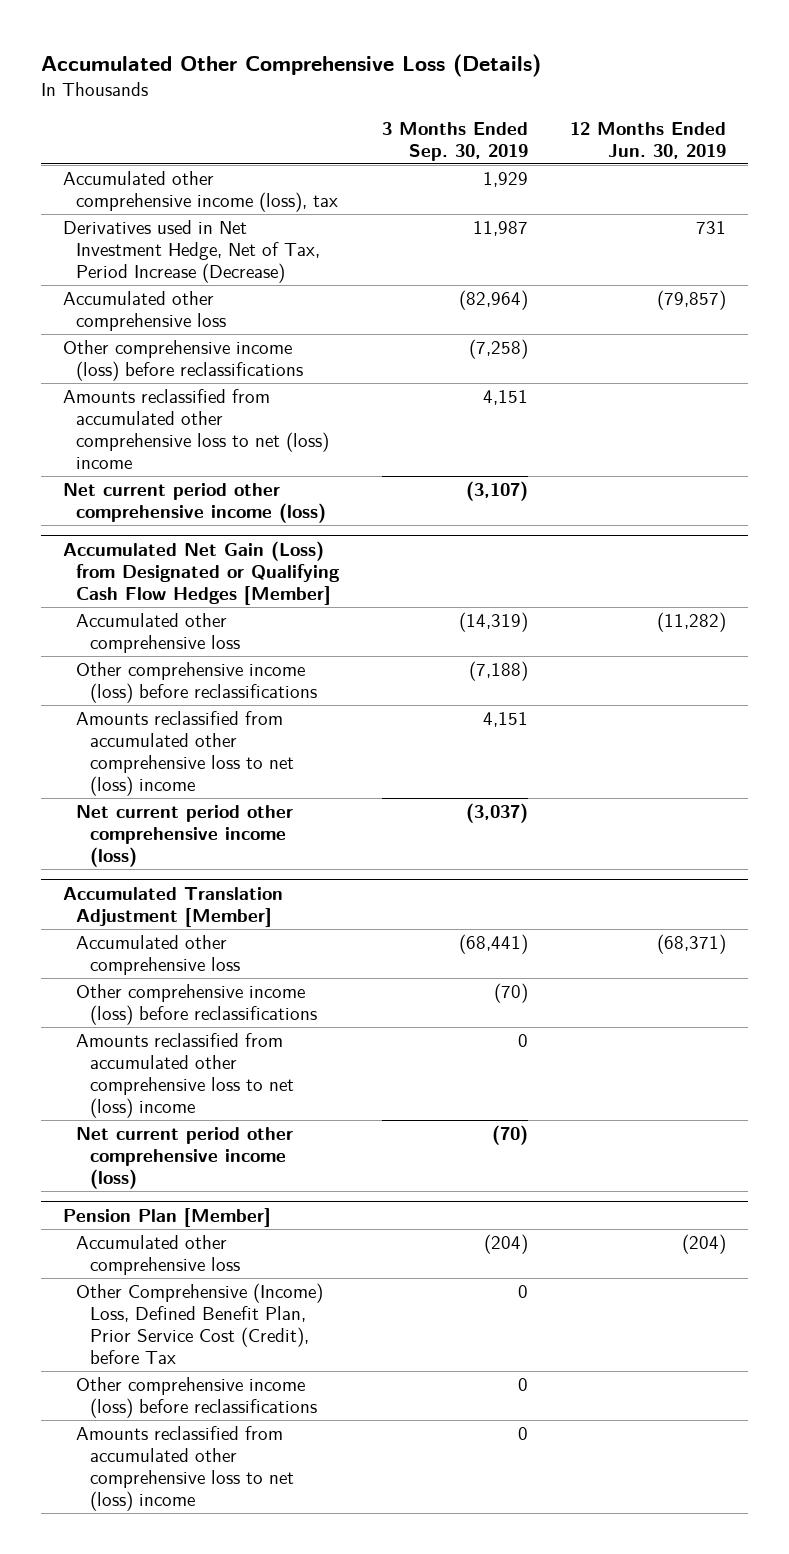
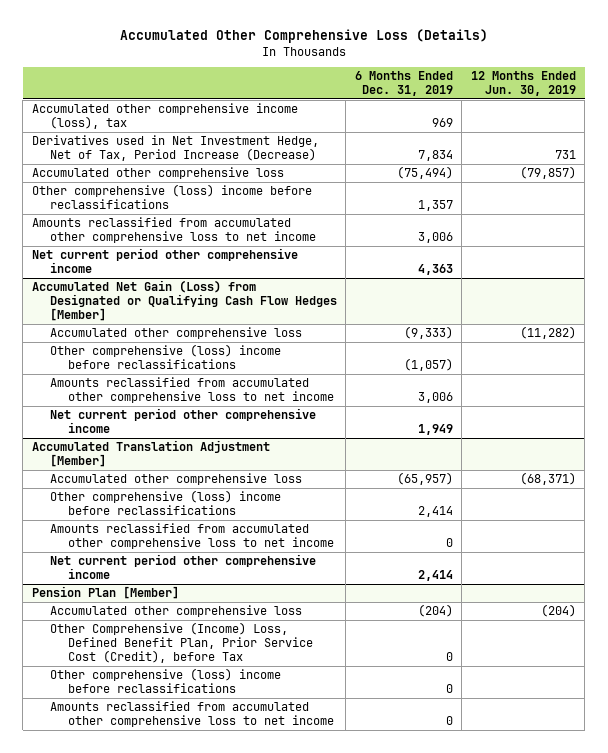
- | 3 Months Ended Sep. 30, 2019 | 12 Months Ended Jun. 30, 2019
+ | 6 Months Ended Dec. 31, 2019 | 12 Months Ended Jun. 30, 2019
- Other comprehensive income (loss) before reclassifications | (7,258) |
- Amounts reclassified from accumulated other comprehensive loss to net (loss) income | 4,151 |
- Net current period other comprehensive income (loss) | (3,107) |
+ Other comprehensive (loss) income before reclassifications | 1,357 |
+ Amounts reclassified from accumulated other comprehensive loss to net income | 3,006 |
+ Net current period other comprehensive income | 4,363 |
@ Accumulated Net Gain (Loss) from Designated or Qualifying Cash Flow Hedges [Member]
- Other comprehensive income (loss) before reclassifications | (7,188) |
- Amounts reclassified from accumulated other comprehensive loss to net (loss) income | 4,151 |
- Net current period other comprehensive income (loss) | (3,037) |
+ Other comprehensive (loss) income before reclassifications | (1,057) |
+ Amounts reclassified from accumulated other comprehensive loss to net income | 3,006 |
+ Net current period other comprehensive income | 1,949 |
@ Accumulated Translation Adjustment [Member]
- Other comprehensive income (loss) before reclassifications | (70) |
- Amounts reclassified from accumulated other comprehensive loss to net (loss) income | 0 |
- Net current period other comprehensive income (loss) | (70) |
+ Other comprehensive (loss) income before reclassifications | 2,414 |
+ Amounts reclassified from accumulated other comprehensive loss to net income | 0 |
+ Net current period other comprehensive income | 2,414 |
@ Pension Plan [Member]
- Other comprehensive income (loss) before reclassifications | 0 |
- Amounts reclassified from accumulated other comprehensive loss to net (loss) income | 0 |
+ Other comprehensive (loss) income before reclassifications | 0 |
+ Amounts reclassified from accumulated other comprehensive loss to net income | 0 |

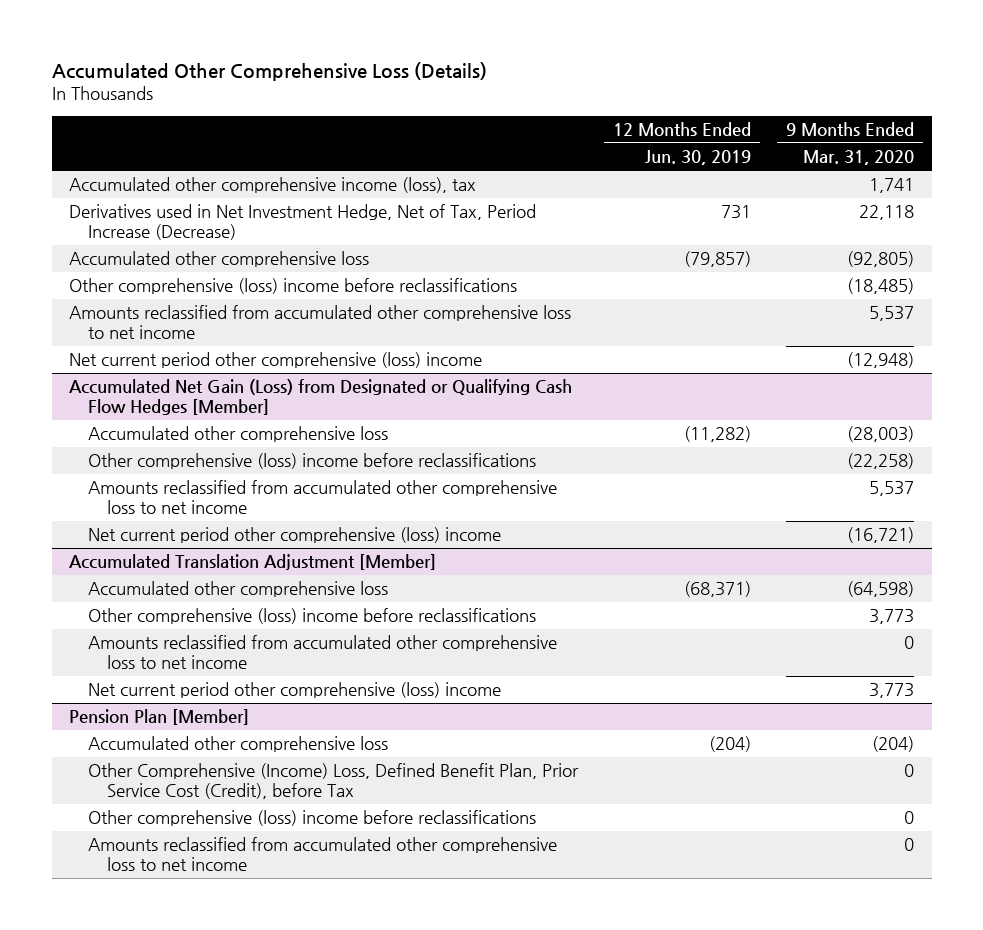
- | 6 Months Ended Dec. 31, 2019 | 12 Months Ended Jun. 30, 2019
+ | 12 Months Ended Jun. 30, 2019 | 9 Months Ended Mar. 31, 2020
- Net current period other comprehensive income | 4,363 |
+ Net current period other comprehensive (loss) income | | (12,948)
@ Accumulated Net Gain (Loss) from Designated or Qualifying Cash Flow Hedges [Member]
- Net current period other comprehensive income | 1,949 |
+ Net current period other comprehensive (loss) income | | (16,721)
@ Accumulated Translation Adjustment [Member]
- Net current period other comprehensive income | 2,414 |
+ Net current period other comprehensive (loss) income | | 3,773

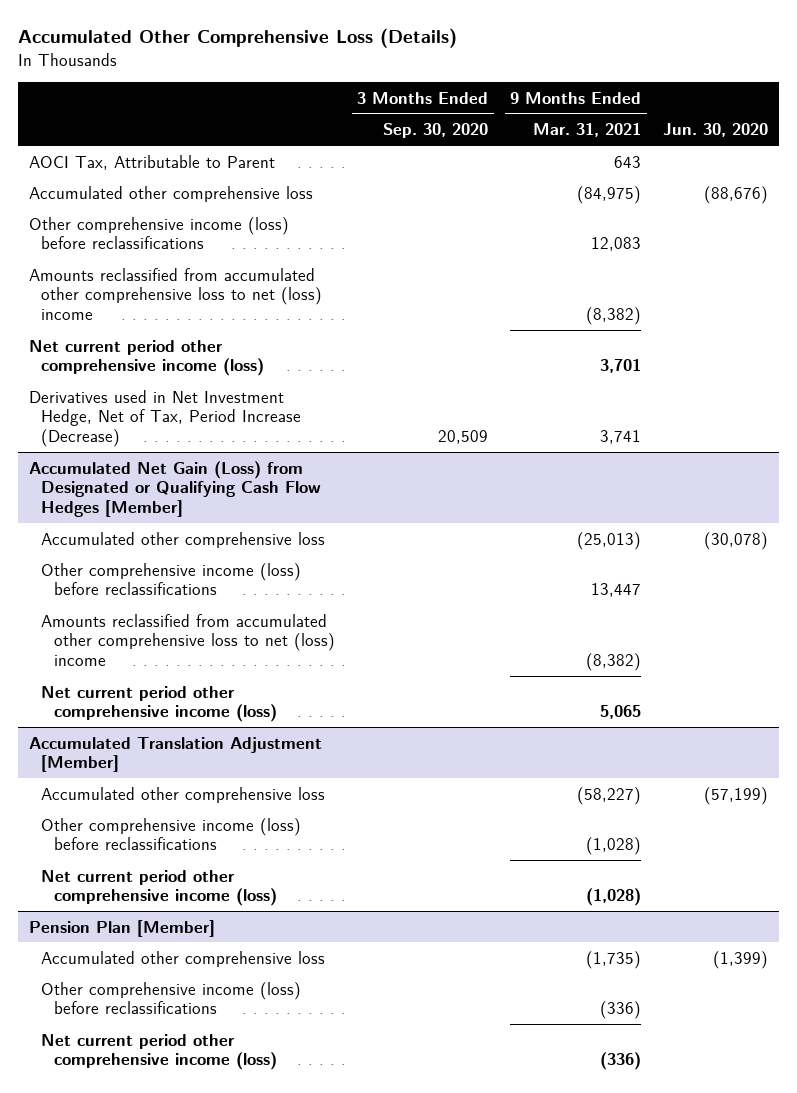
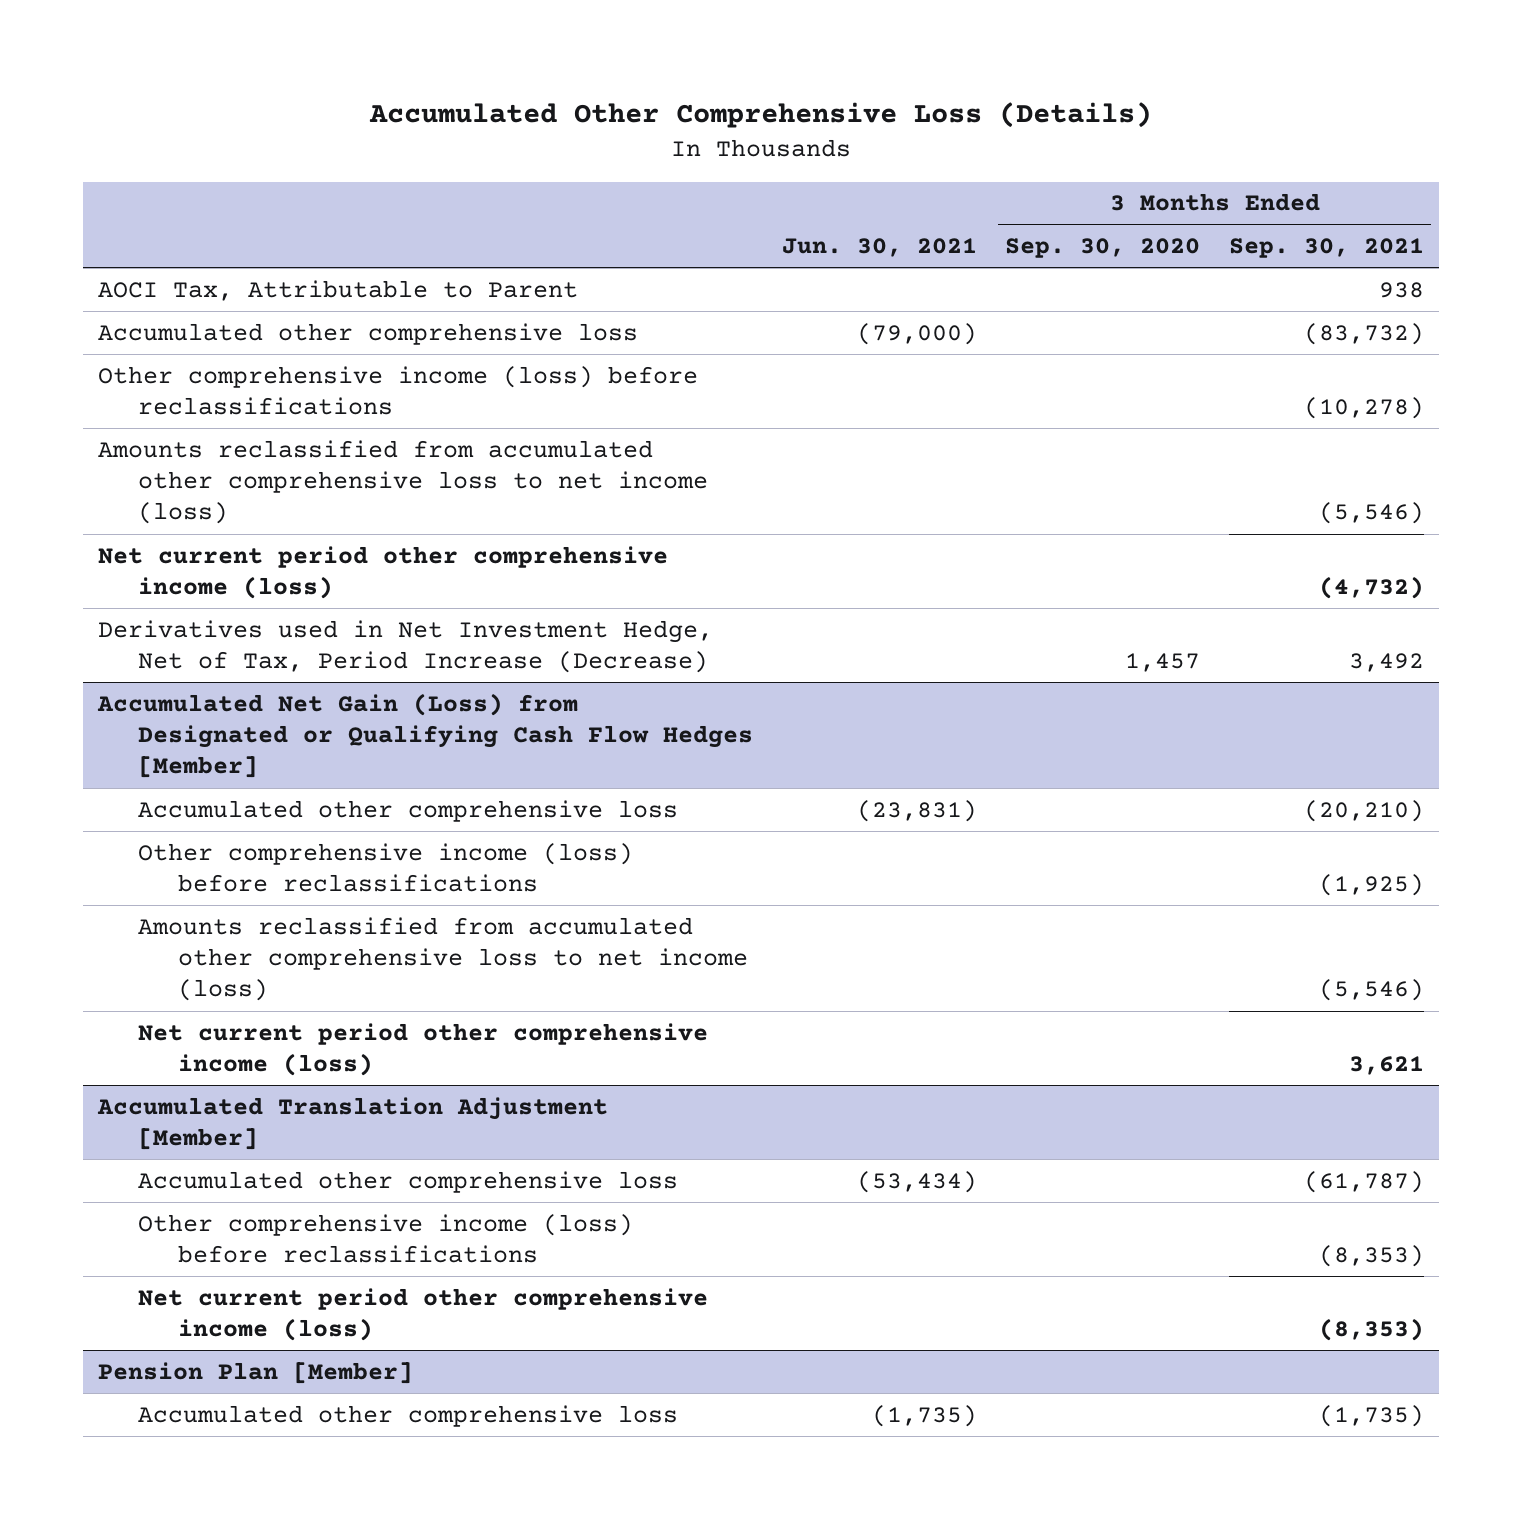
- | 3 Months Ended Sep. 30, 2020 | 9 Months Ended Mar. 31, 2021 | Jun. 30, 2020
+ | Jun. 30, 2021 | 3 Months Ended Sep. 30, 2020 | 3 Months Ended Sep. 30, 2021
- Amounts reclassified from accumulated other comprehensive loss to net (loss) income | | (8,382) |
+ Amounts reclassified from accumulated other comprehensive loss to net income (loss) | | | (5,546)
- Derivatives used in Net Investment Hedge, Net of Tax, Period Increase (Decrease) | 20,509 | 3,741 |
+ Derivatives used in Net Investment Hedge, Net of Tax, Period Increase (Decrease) | | 1,457 | 3,492
@ Accumulated Net Gain (Loss) from Designated or Qualifying Cash Flow Hedges [Member]
- Amounts reclassified from accumulated other comprehensive loss to net (loss) income | | (8,382) |
+ Amounts reclassified from accumulated other comprehensive loss to net income (loss) | | | (5,546)
@ Pension Plan [Member]
- Other comprehensive income (loss) before reclassifications | | (336) |
- Net current period other comprehensive income (loss) | | (336) |

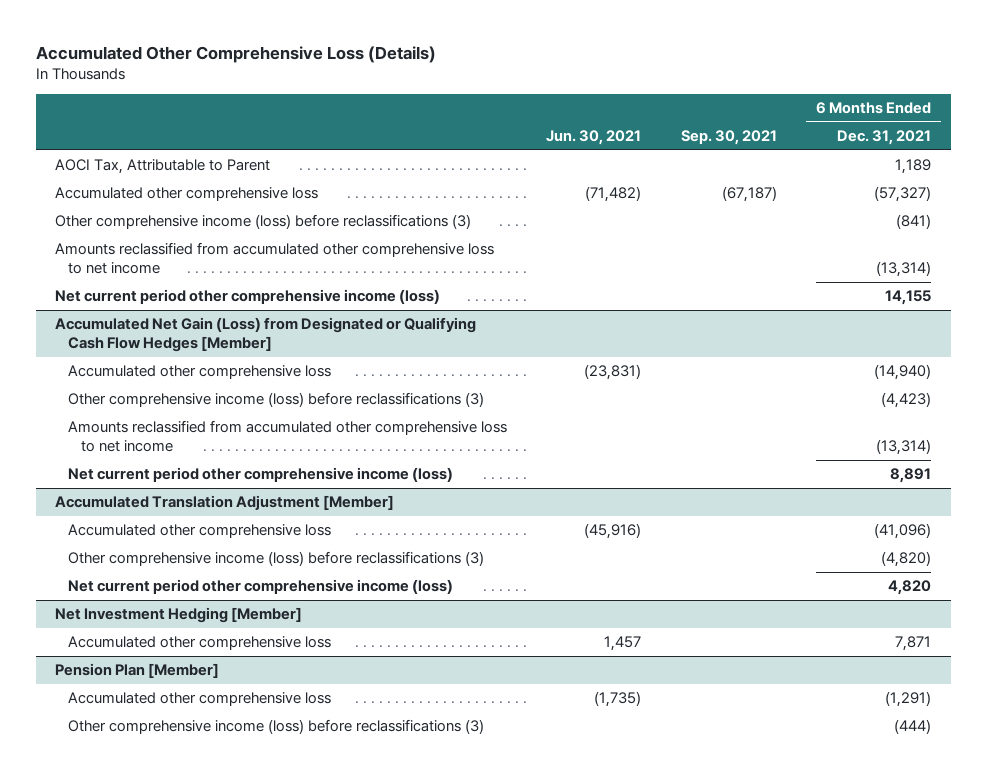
- | Jun. 30, 2021 | 3 Months Ended Sep. 30, 2020 | 3 Months Ended Sep. 30, 2021
+ | Jun. 30, 2021 | Sep. 30, 2021 | 6 Months Ended Dec. 31, 2021
- Accumulated other comprehensive loss | (79,000) | | (83,732)
- Other comprehensive income (loss) before reclassifications | | | (10,278)
- Amounts reclassified from accumulated other comprehensive loss to net income (loss) | | | (5,546)
+ Accumulated other comprehensive loss | (71,482) | (67,187) | (57,327)
+ Other comprehensive income (loss) before reclassifications (3) | | | (841)
+ Amounts reclassified from accumulated other comprehensive loss to net income | | | (13,314)
- Derivatives used in Net Investment Hedge, Net of Tax, Period Increase (Decrease) | | 1,457 | 3,492
@ Accumulated Net Gain (Loss) from Designated or Qualifying Cash Flow Hedges [Member]
- Other comprehensive income (loss) before reclassifications | | | (1,925)
- Amounts reclassified from accumulated other comprehensive loss to net income (loss) | | | (5,546)
+ Other comprehensive income (loss) before reclassifications (3) | | | (4,423)
+ Amounts reclassified from accumulated other comprehensive loss to net income | | | (13,314)
@ Accumulated Translation Adjustment [Member]
- Accumulated other comprehensive loss | (53,434) | | (61,787)
- Other comprehensive income (loss) before reclassifications | | | (8,353)
+ Accumulated other comprehensive loss | (45,916) | | (41,096)
+ Other comprehensive income (loss) before reclassifications (3) | | | (4,820)
+ Net Investment Hedging [Member]
+ Accumulated other comprehensive loss | 1,457 | | 7,871
@ Pension Plan [Member]
+ Other comprehensive income (loss) before reclassifications (3) | | | (444)

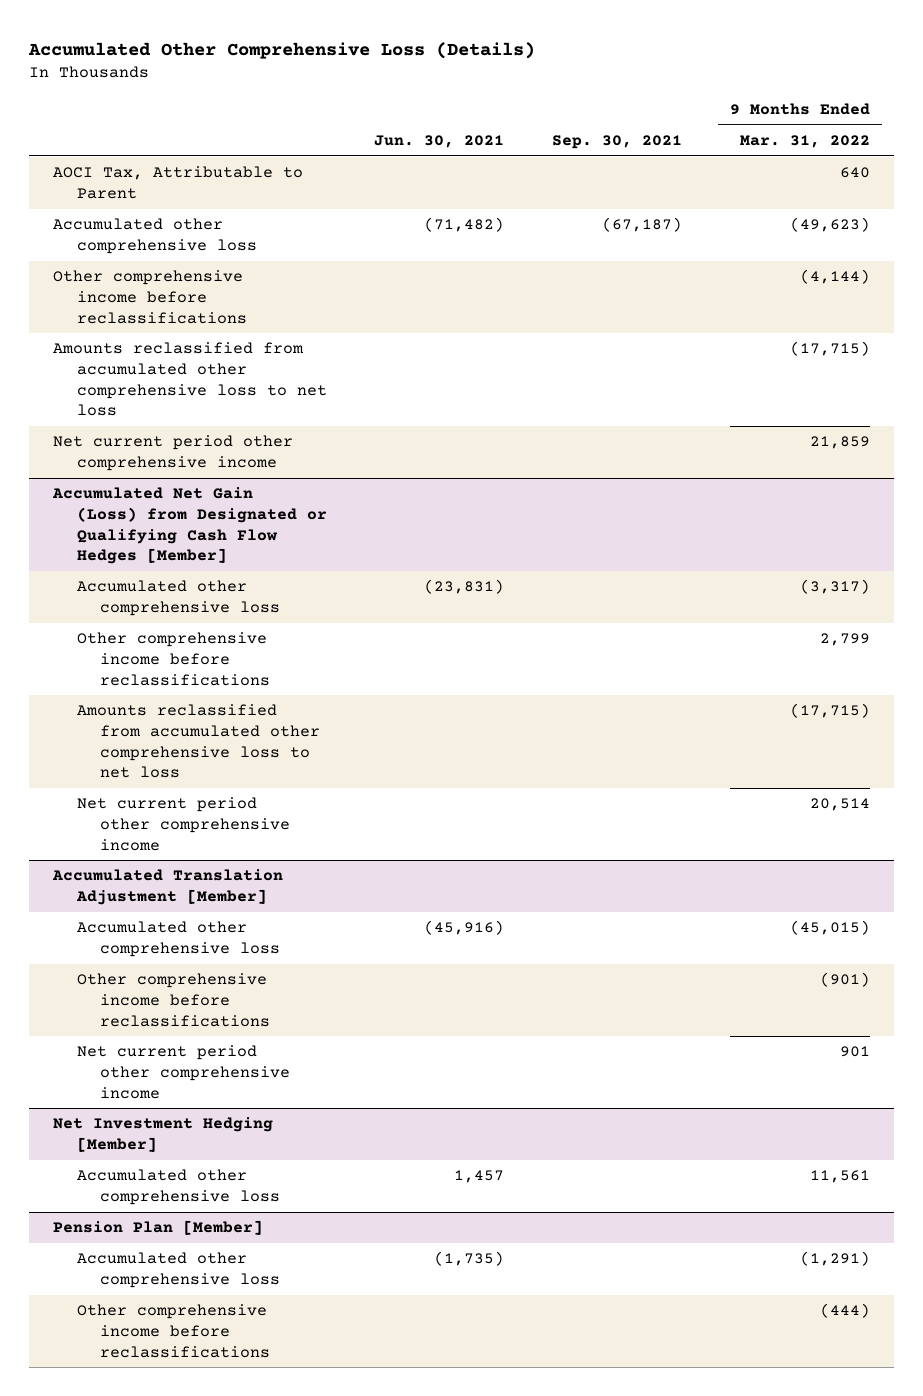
- | Jun. 30, 2021 | Sep. 30, 2021 | 6 Months Ended Dec. 31, 2021
+ | Jun. 30, 2021 | Sep. 30, 2021 | 9 Months Ended Mar. 31, 2022
- Other comprehensive income (loss) before reclassifications (3) | | | (841)
- Amounts reclassified from accumulated other comprehensive loss to net income | | | (13,314)
- Net current period other comprehensive income (loss) | | | 14,155
+ Other comprehensive income before reclassifications | | | (4,144)
+ Amounts reclassified from accumulated other comprehensive loss to net loss | | | (17,715)
+ Net current period other comprehensive income | | | 21,859
@ Accumulated Net Gain (Loss) from Designated or Qualifying Cash Flow Hedges [Member]
- Other comprehensive income (loss) before reclassifications (3) | | | (4,423)
- Amounts reclassified from accumulated other comprehensive loss to net income | | | (13,314)
- Net current period other comprehensive income (loss) | | | 8,891
+ Other comprehensive income before reclassifications | | | 2,799
+ Amounts reclassified from accumulated other comprehensive loss to net loss | | | (17,715)
+ Net current period other comprehensive income | | | 20,514
@ Accumulated Translation Adjustment [Member]
- Other comprehensive income (loss) before reclassifications (3) | | | (4,820)
- Net current period other comprehensive income (loss) | | | 4,820
+ Other comprehensive income before reclassifications | | | (901)
+ Net current period other comprehensive income | | | 901
@ Pension Plan [Member]
- Other comprehensive income (loss) before reclassifications (3) | | | (444)
+ Other comprehensive income before reclassifications | | | (444)

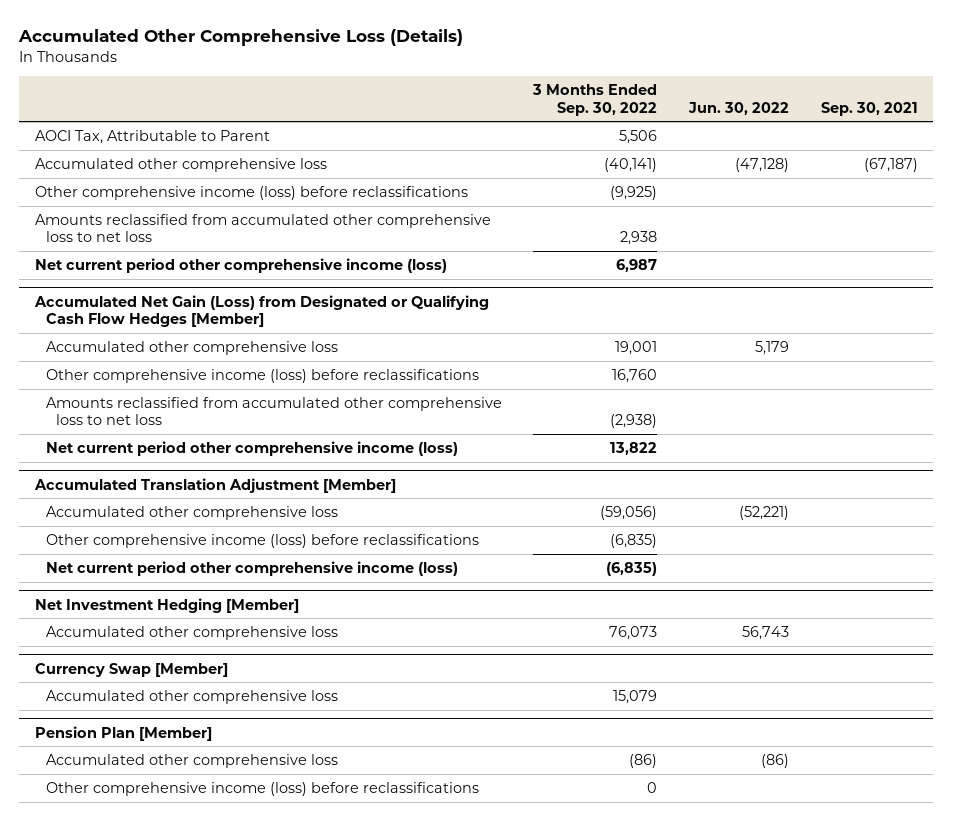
- | Jun. 30, 2021 | Sep. 30, 2021 | 9 Months Ended Mar. 31, 2022
+ | 3 Months Ended Sep. 30, 2022 | Jun. 30, 2022 | Sep. 30, 2021
- Other comprehensive income before reclassifications | | | (4,144)
+ Other comprehensive income (loss) before reclassifications | (9,925) | |
- Net current period other comprehensive income | | | 21,859
+ Net current period other comprehensive income (loss) | 6,987 | |
@ Accumulated Net Gain (Loss) from Designated or Qualifying Cash Flow Hedges [Member]
- Other comprehensive income before reclassifications | | | 2,799
+ Other comprehensive income (loss) before reclassifications | 16,760 | |
- Net current period other comprehensive income | | | 20,514
+ Net current period other comprehensive income (loss) | 13,822 | |
@ Accumulated Translation Adjustment [Member]
- Other comprehensive income before reclassifications | | | (901)
- Net current period other comprehensive income | | | 901
+ Other comprehensive income (loss) before reclassifications | (6,835) | |
+ Net current period other comprehensive income (loss) | (6,835) | |
+ Currency Swap [Member]
+ Accumulated other comprehensive loss | 15,079 | |
@ Pension Plan [Member]
- Other comprehensive income before reclassifications | | | (444)
+ Other comprehensive income (loss) before reclassifications | 0 | |

